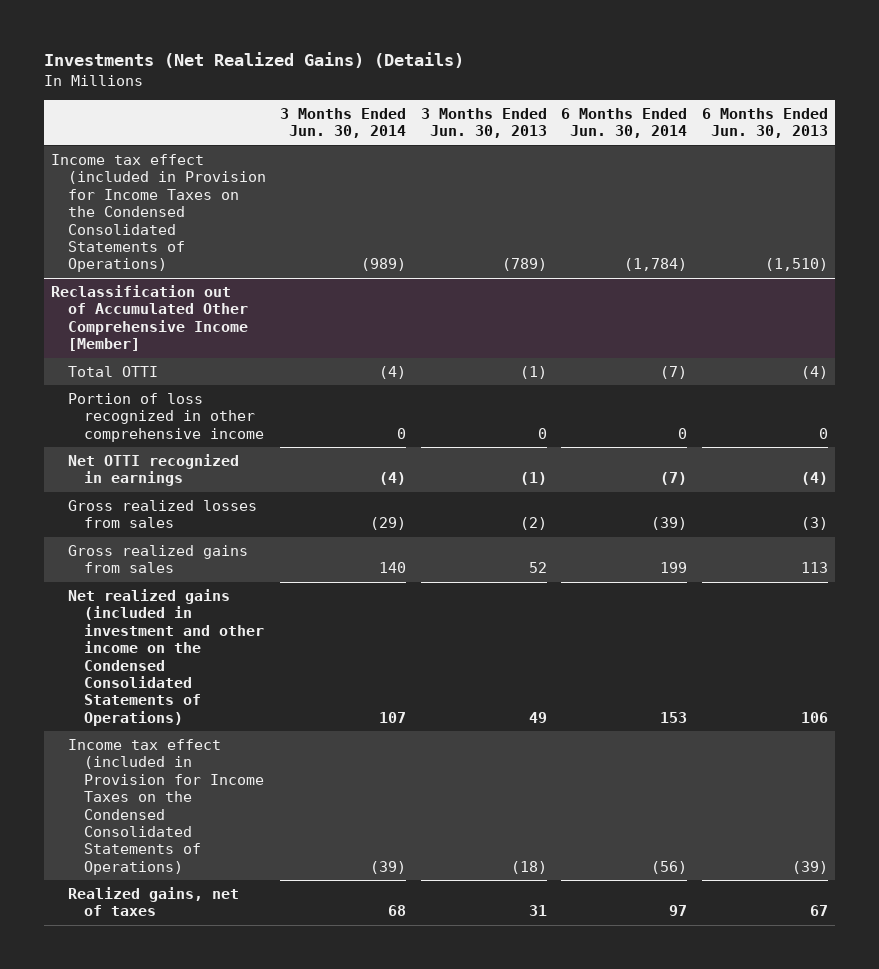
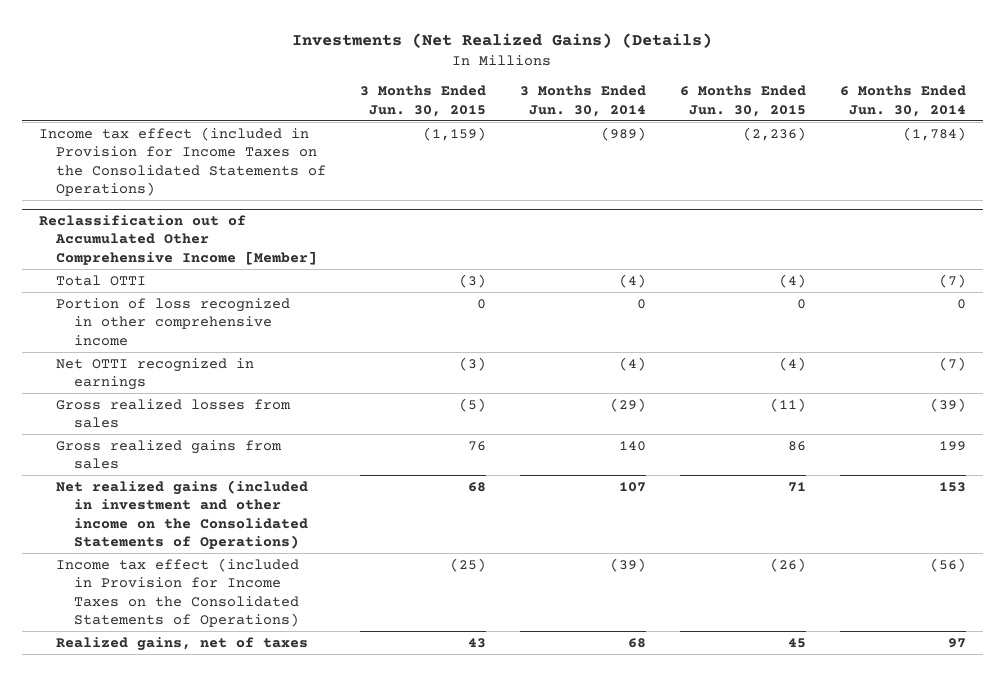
- | 3 Months Ended Jun. 30, 2014 | 3 Months Ended Jun. 30, 2013 | 6 Months Ended Jun. 30, 2014 | 6 Months Ended Jun. 30, 2013
+ | 3 Months Ended Jun. 30, 2015 | 3 Months Ended Jun. 30, 2014 | 6 Months Ended Jun. 30, 2015 | 6 Months Ended Jun. 30, 2014
- Income tax effect (included in Provision for Income Taxes on the Condensed Consolidated Statements of Operations) | (989) | (789) | (1,784) | (1,510)
+ Income tax effect (included in Provision for Income Taxes on the Consolidated Statements of Operations) | (1,159) | (989) | (2,236) | (1,784)
@ Reclassification out of Accumulated Other Comprehensive Income [Member]
- Net realized gains (included in investment and other income on the Condensed Consolidated Statements of Operations) | 107 | 49 | 153 | 106
- Income tax effect (included in Provision for Income Taxes on the Condensed Consolidated Statements of Operations) | (39) | (18) | (56) | (39)
+ Net realized gains (included in investment and other income on the Consolidated Statements of Operations) | 68 | 107 | 71 | 153
+ Income tax effect (included in Provision for Income Taxes on the Consolidated Statements of Operations) | (25) | (39) | (26) | (56)

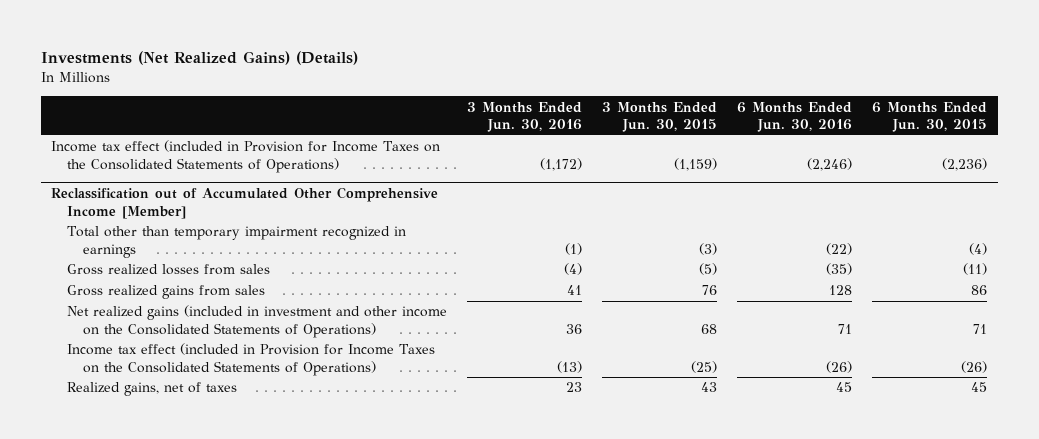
- | 3 Months Ended Jun. 30, 2015 | 3 Months Ended Jun. 30, 2014 | 6 Months Ended Jun. 30, 2015 | 6 Months Ended Jun. 30, 2014
+ | 3 Months Ended Jun. 30, 2016 | 3 Months Ended Jun. 30, 2015 | 6 Months Ended Jun. 30, 2016 | 6 Months Ended Jun. 30, 2015
@ Reclassification out of Accumulated Other Comprehensive Income [Member]
- Total OTTI | (3) | (4) | (4) | (7)
- Portion of loss recognized in other comprehensive income | 0 | 0 | 0 | 0
- Net OTTI recognized in earnings | (3) | (4) | (4) | (7)
+ Total other than temporary impairment recognized in earnings | (1) | (3) | (22) | (4)

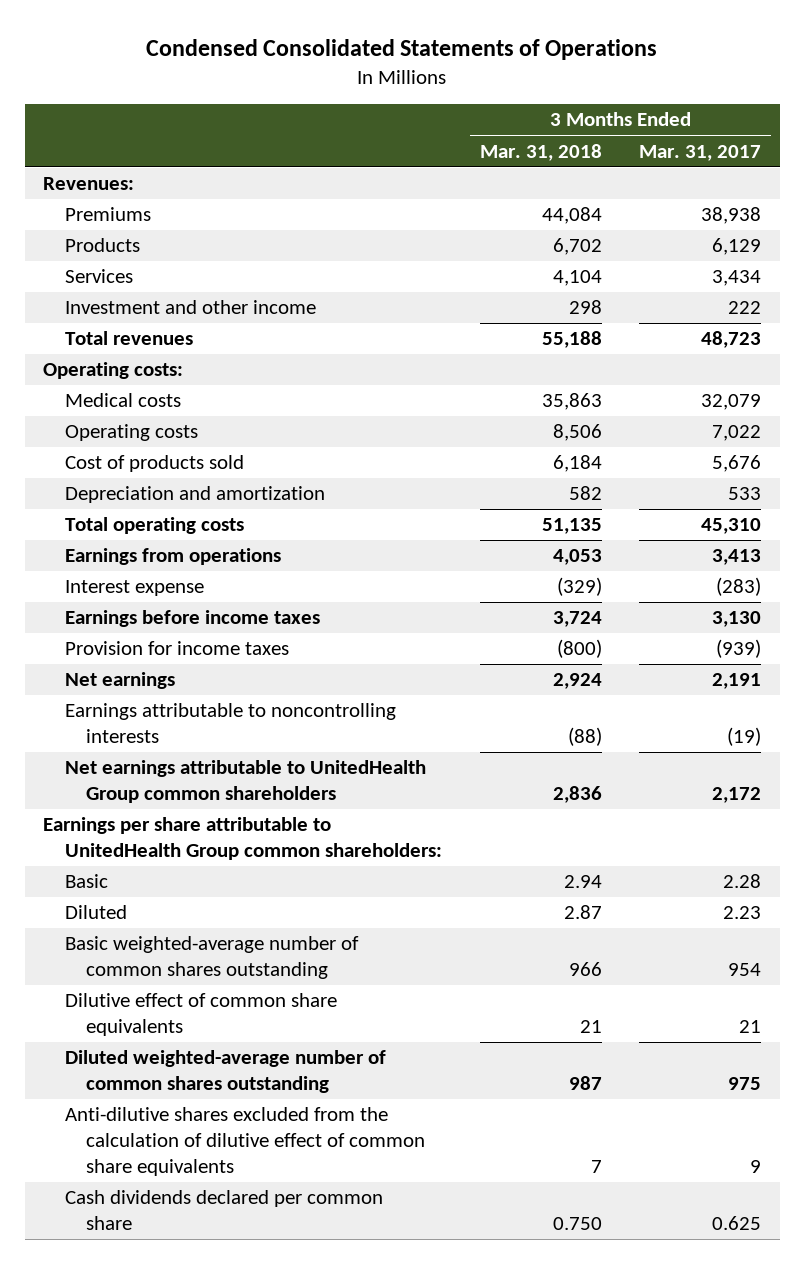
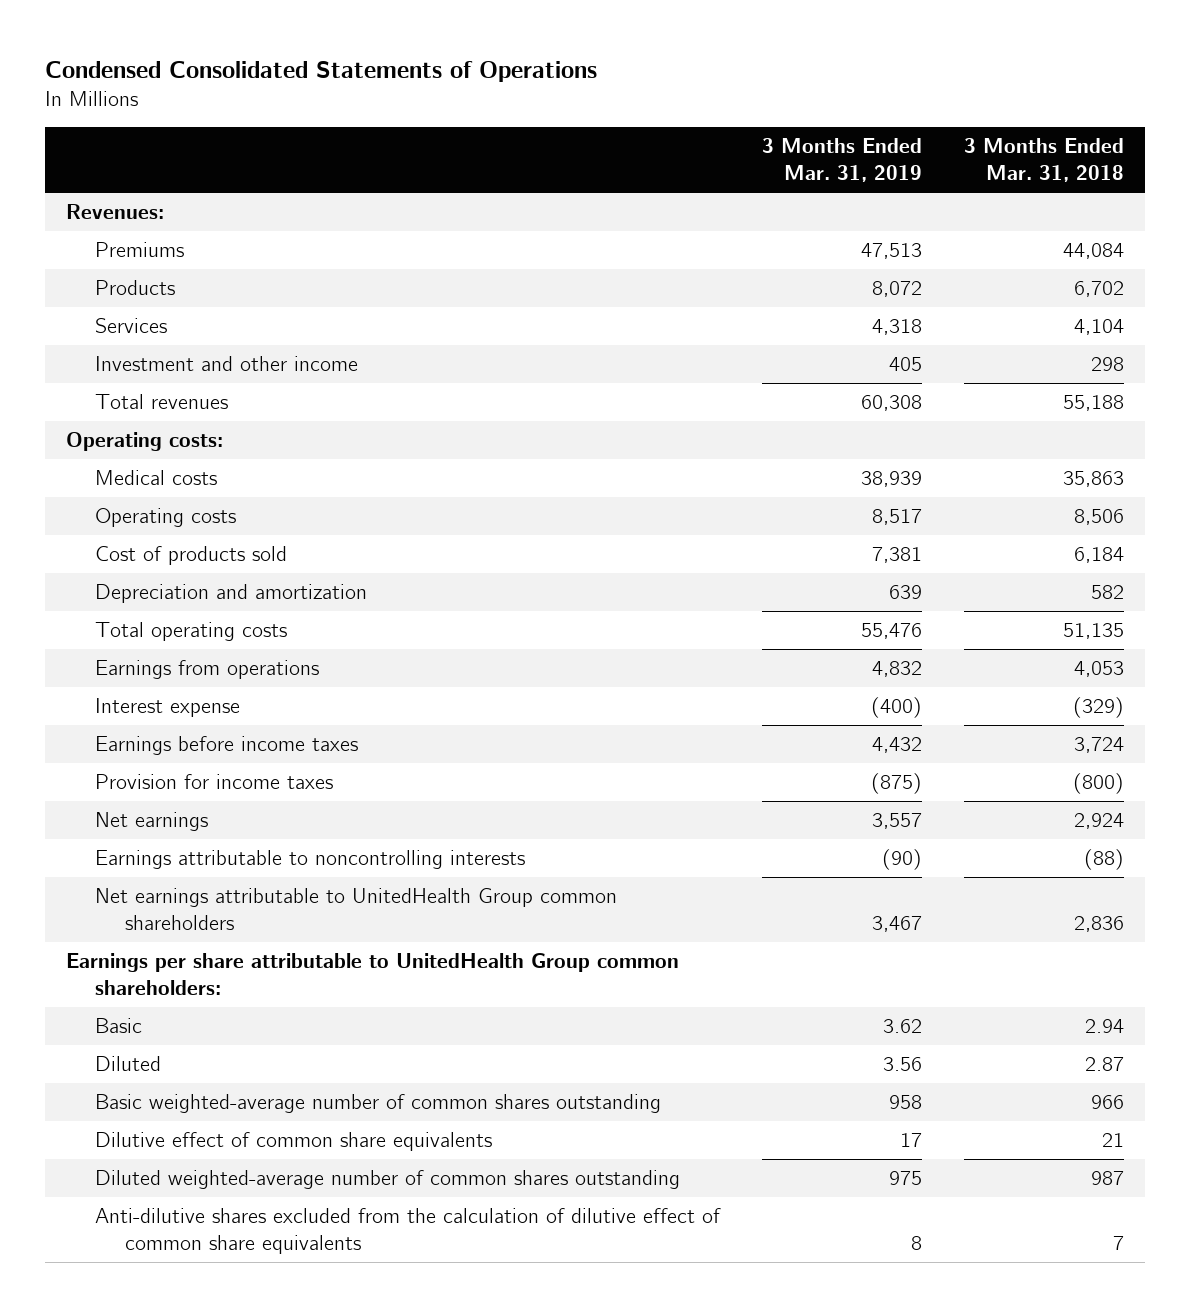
- | 3 Months Ended Mar. 31, 2018 | 3 Months Ended Mar. 31, 2017
+ | 3 Months Ended Mar. 31, 2019 | 3 Months Ended Mar. 31, 2018
- Cash dividends declared per common share | 0.750 | 0.625

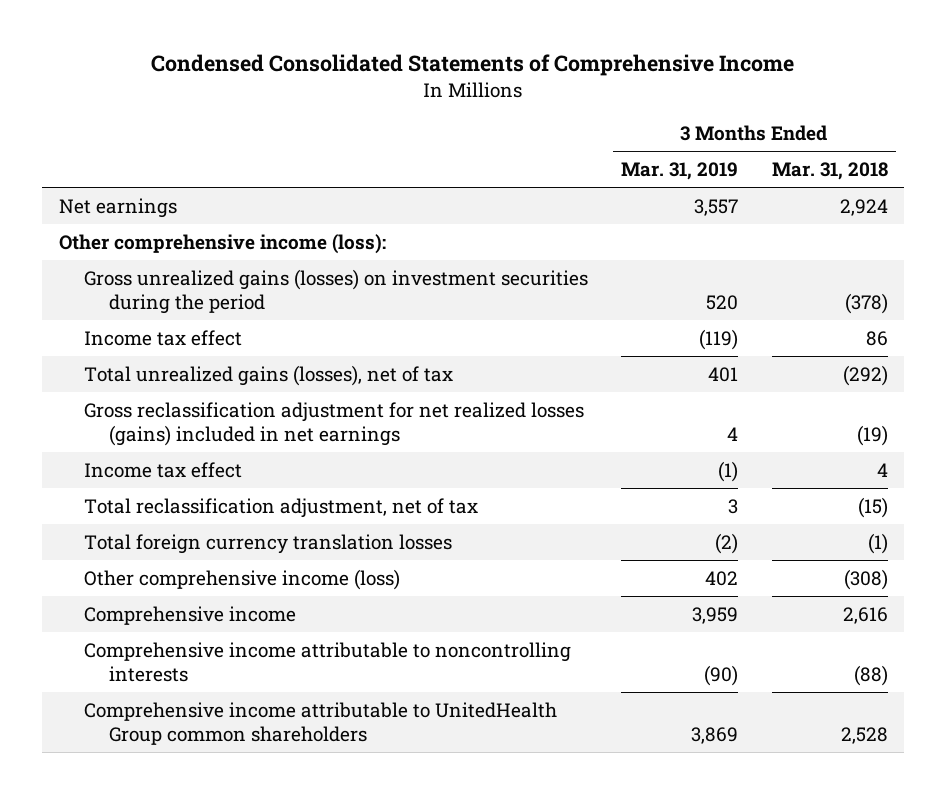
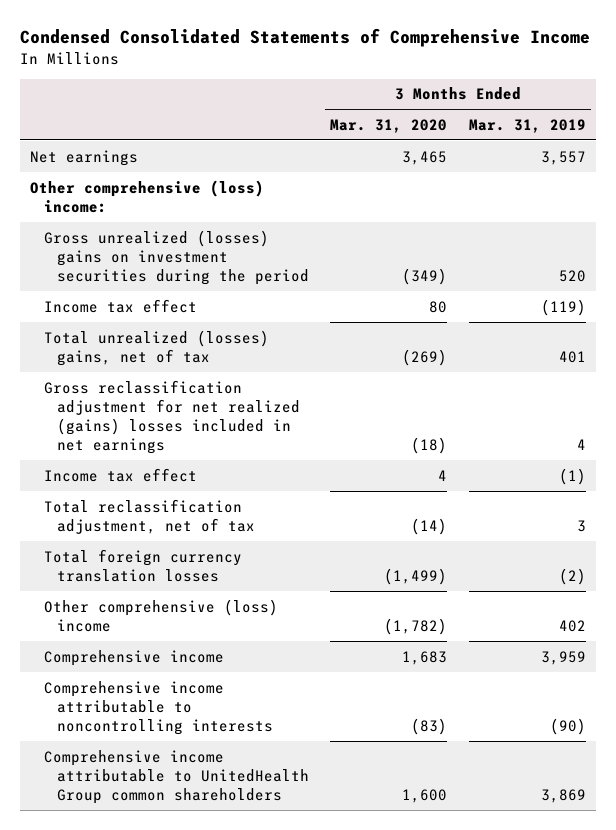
- | 3 Months Ended Mar. 31, 2019 | 3 Months Ended Mar. 31, 2018
+ | 3 Months Ended Mar. 31, 2020 | 3 Months Ended Mar. 31, 2019
- Other comprehensive income (loss):
- Gross unrealized gains (losses) on investment securities during the period | 520 | (378)
+ Other comprehensive (loss) income:
+ Gross unrealized (losses) gains on investment securities during the period | (349) | 520
- Total unrealized gains (losses), net of tax | 401 | (292)
- Gross reclassification adjustment for net realized losses (gains) included in net earnings | 4 | (19)
+ Total unrealized (losses) gains, net of tax | (269) | 401
+ Gross reclassification adjustment for net realized (gains) losses included in net earnings | (18) | 4
- Other comprehensive income (loss) | 402 | (308)
+ Other comprehensive (loss) income | (1,782) | 402

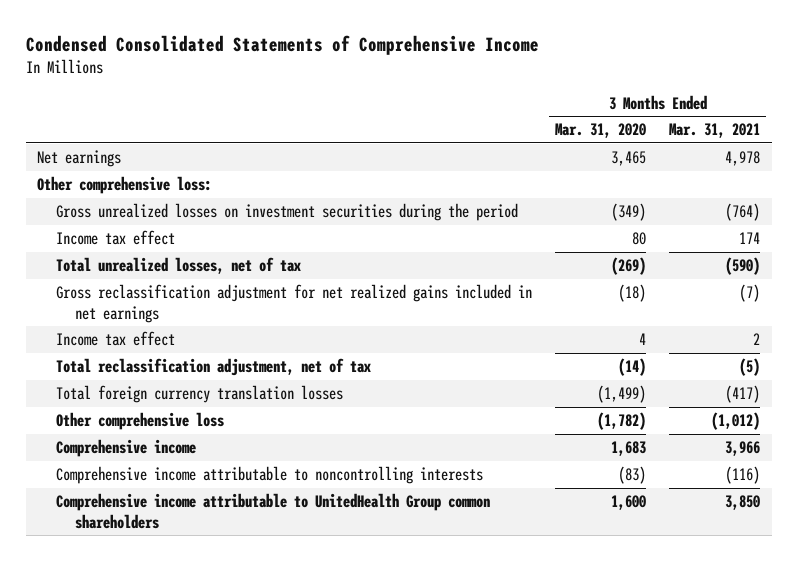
- | 3 Months Ended Mar. 31, 2020 | 3 Months Ended Mar. 31, 2019
+ | 3 Months Ended Mar. 31, 2020 | 3 Months Ended Mar. 31, 2021
- Other comprehensive (loss) income:
- Gross unrealized (losses) gains on investment securities during the period | (349) | 520
+ Other comprehensive loss:
+ Gross unrealized losses on investment securities during the period | (349) | (764)
- Total unrealized (losses) gains, net of tax | (269) | 401
- Gross reclassification adjustment for net realized (gains) losses included in net earnings | (18) | 4
+ Total unrealized losses, net of tax | (269) | (590)
+ Gross reclassification adjustment for net realized gains included in net earnings | (18) | (7)
- Other comprehensive (loss) income | (1,782) | 402
+ Other comprehensive loss | (1,782) | (1,012)

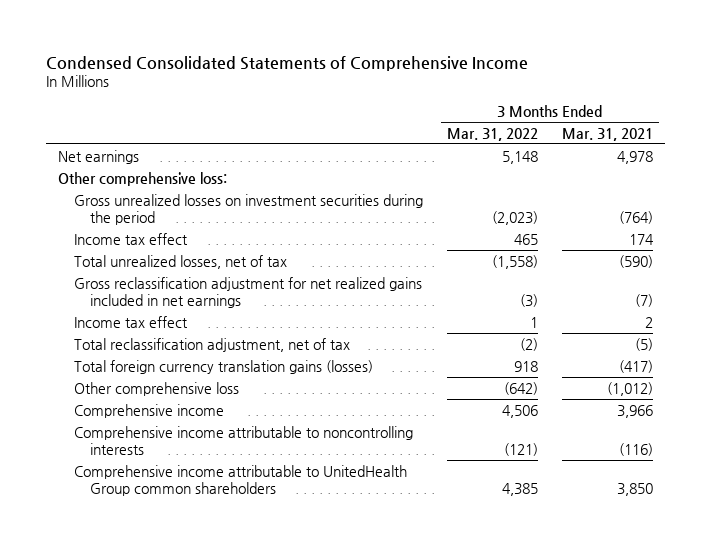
- | 3 Months Ended Mar. 31, 2020 | 3 Months Ended Mar. 31, 2021
+ | 3 Months Ended Mar. 31, 2022 | 3 Months Ended Mar. 31, 2021
- Total foreign currency translation losses | (1,499) | (417)
+ Total foreign currency translation gains (losses) | 918 | (417)

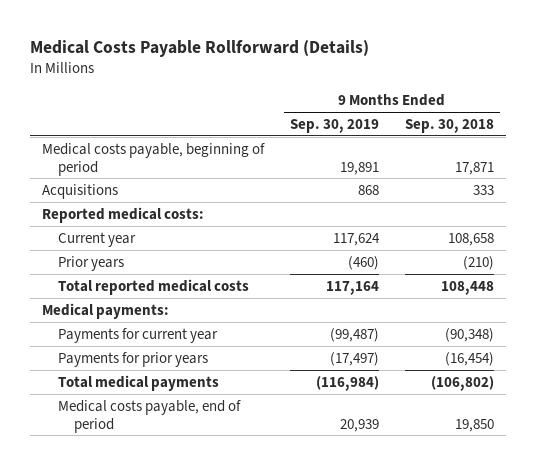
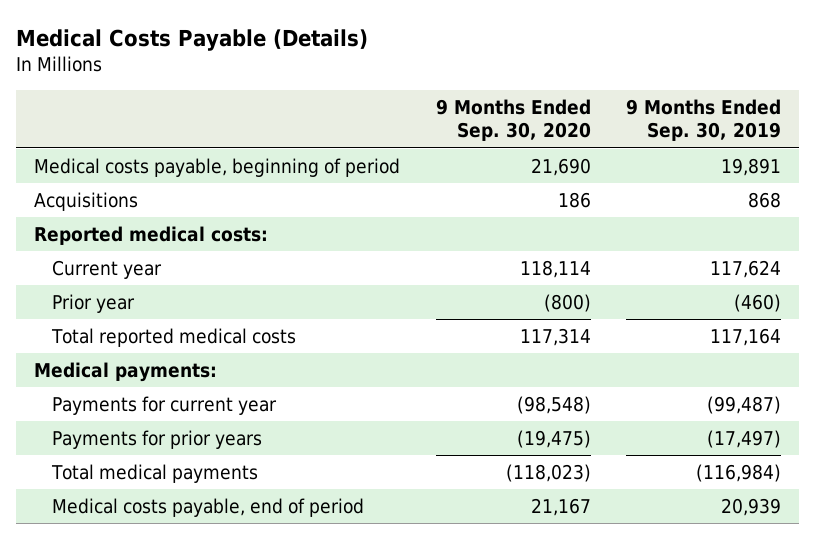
- Medical Costs Payable Rollforward (Details)
+ Medical Costs Payable (Details)
- | 9 Months Ended Sep. 30, 2019 | 9 Months Ended Sep. 30, 2018
+ | 9 Months Ended Sep. 30, 2020 | 9 Months Ended Sep. 30, 2019
- Prior years | (460) | (210)
+ Prior year | (800) | (460)

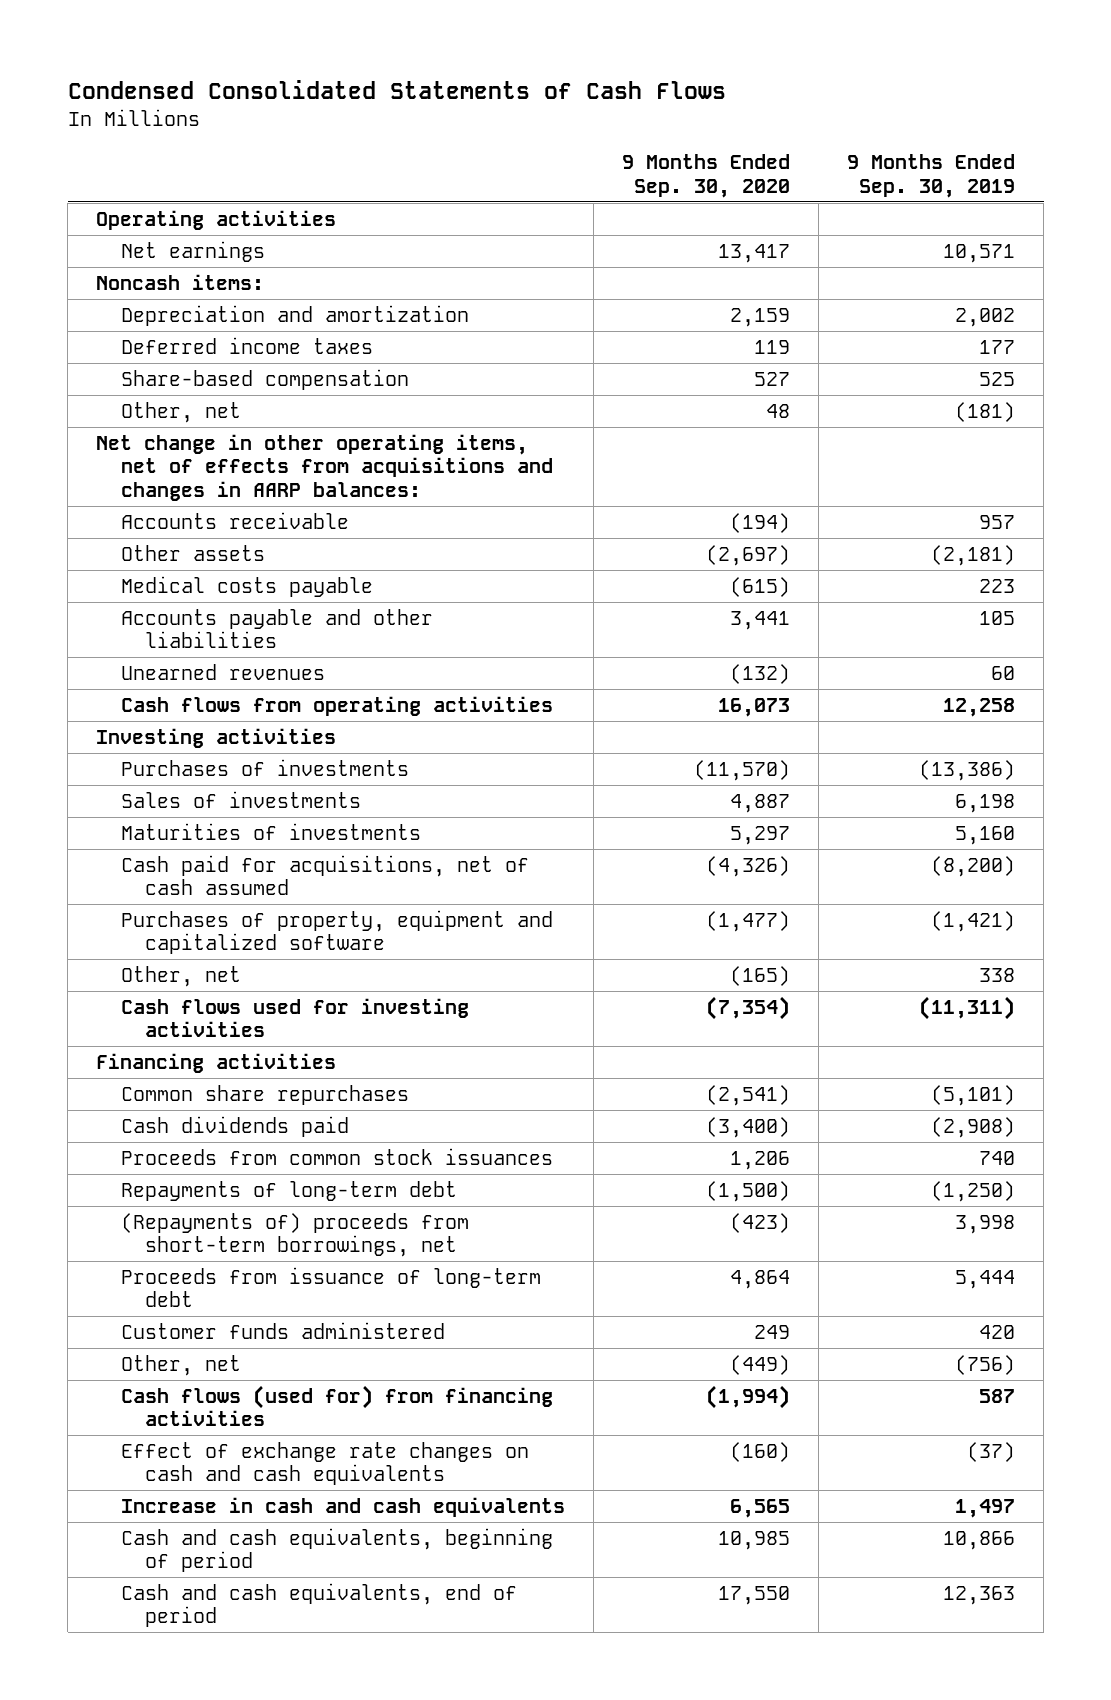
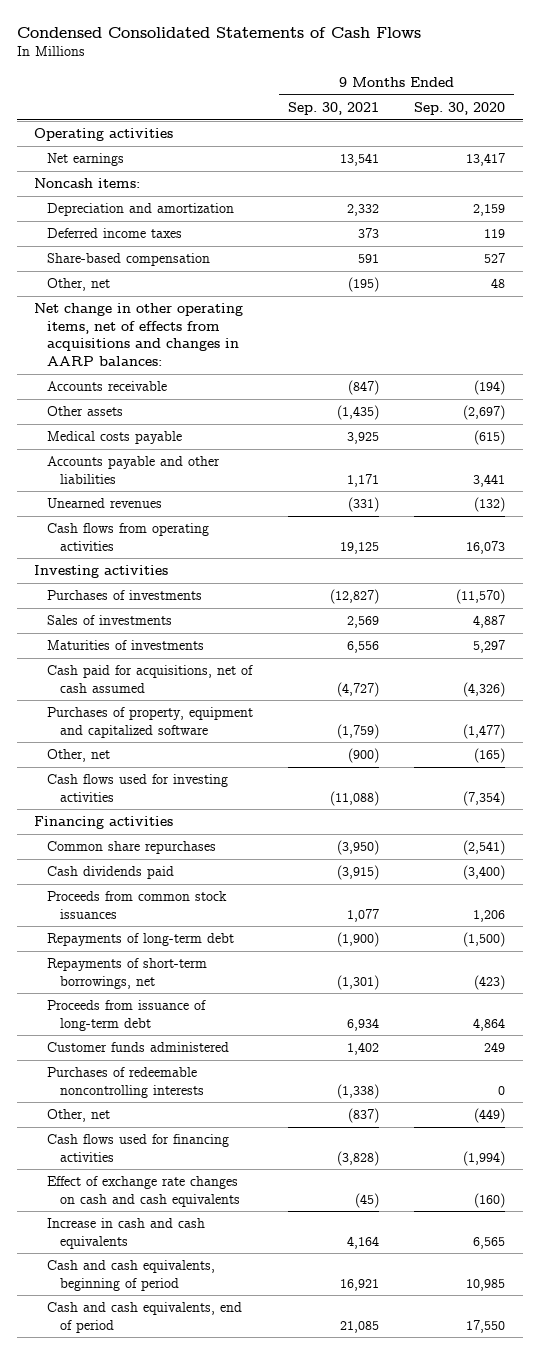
- | 9 Months Ended Sep. 30, 2020 | 9 Months Ended Sep. 30, 2019
+ | 9 Months Ended Sep. 30, 2021 | 9 Months Ended Sep. 30, 2020
- (Repayments of) proceeds from short-term borrowings, net | (423) | 3,998
+ Repayments of short-term borrowings, net | (1,301) | (423)
+ Purchases of redeemable noncontrolling interests | (1,338) | 0
- Cash flows (used for) from financing activities | (1,994) | 587
+ Cash flows used for financing activities | (3,828) | (1,994)

